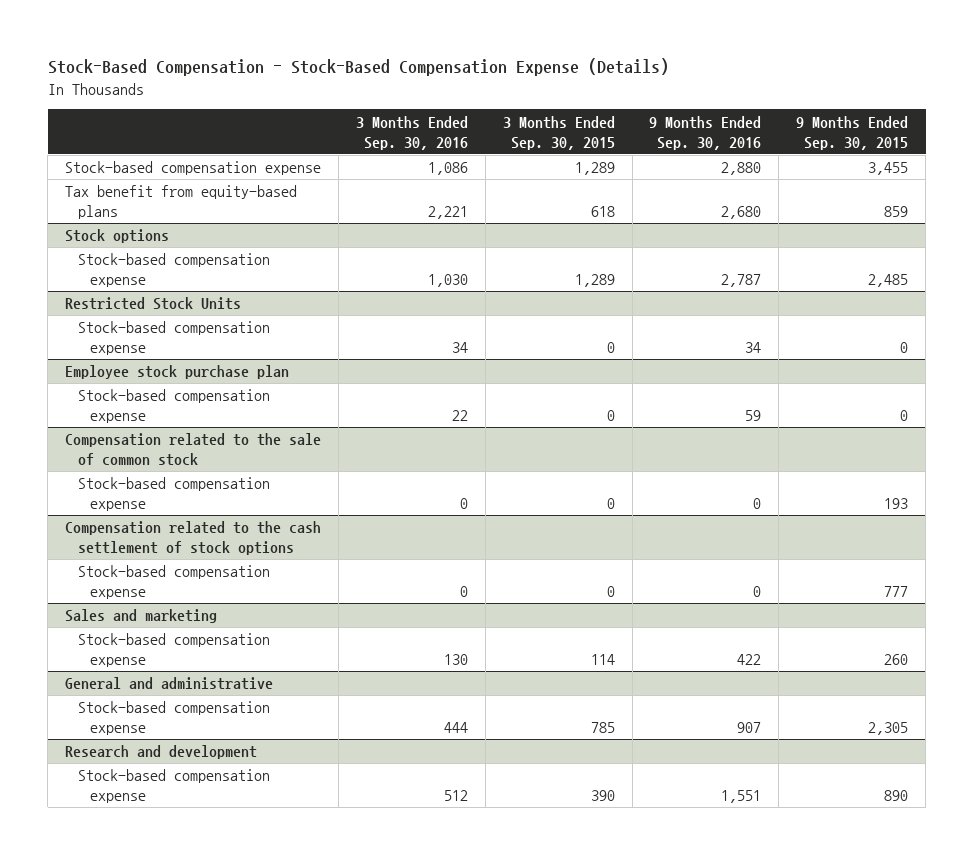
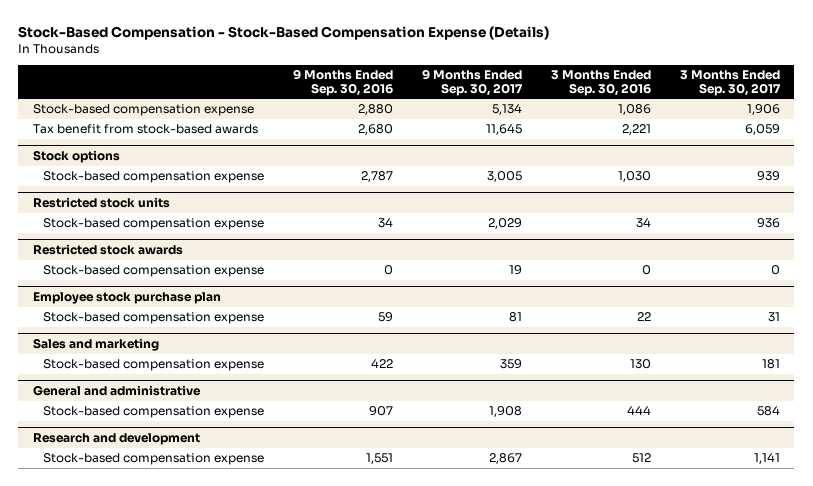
- | 3 Months Ended Sep. 30, 2016 | 3 Months Ended Sep. 30, 2015 | 9 Months Ended Sep. 30, 2016 | 9 Months Ended Sep. 30, 2015
+ | 9 Months Ended Sep. 30, 2016 | 9 Months Ended Sep. 30, 2017 | 3 Months Ended Sep. 30, 2016 | 3 Months Ended Sep. 30, 2017
- Tax benefit from equity-based plans | 2,221 | 618 | 2,680 | 859
+ Tax benefit from stock-based awards | 2,680 | 11,645 | 2,221 | 6,059
- Restricted Stock Units
+ Restricted stock units
+ Restricted stock awards
+ Stock-based compensation expense | 0 | 19 | 0 | 0
- Compensation related to the sale of common stock
- Stock-based compensation expense | 0 | 0 | 0 | 193
- Compensation related to the cash settlement of stock options
- Stock-based compensation expense | 0 | 0 | 0 | 777

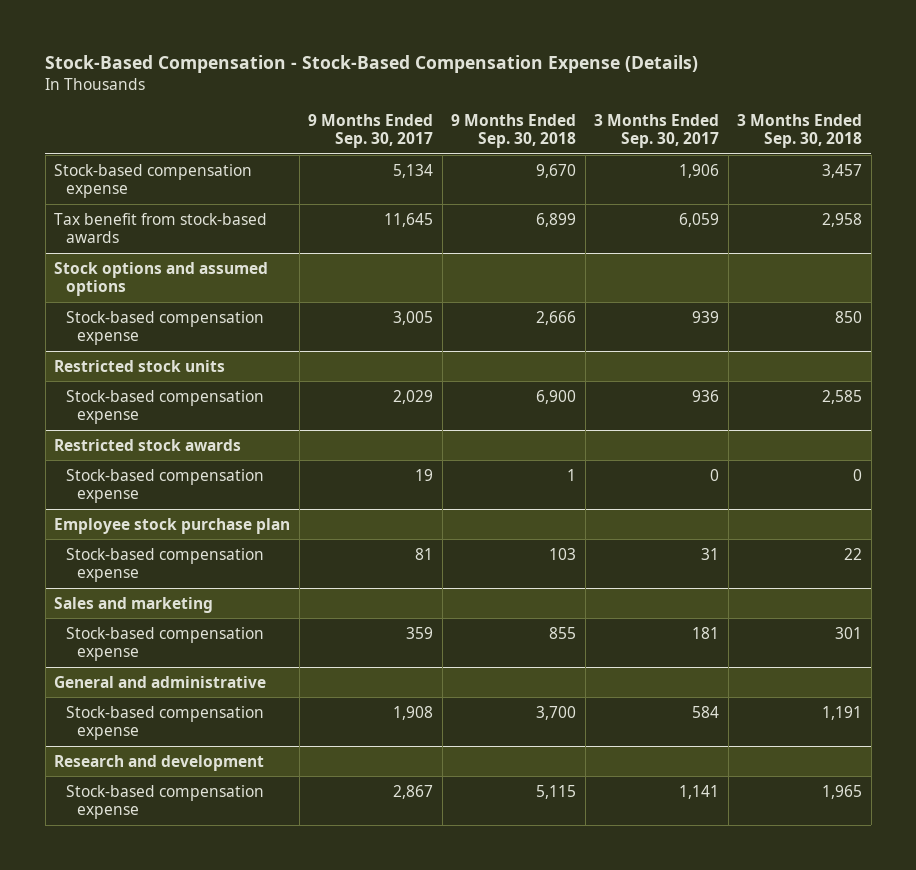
- | 9 Months Ended Sep. 30, 2016 | 9 Months Ended Sep. 30, 2017 | 3 Months Ended Sep. 30, 2016 | 3 Months Ended Sep. 30, 2017
+ | 9 Months Ended Sep. 30, 2017 | 9 Months Ended Sep. 30, 2018 | 3 Months Ended Sep. 30, 2017 | 3 Months Ended Sep. 30, 2018
- Stock options
+ Stock options and assumed options

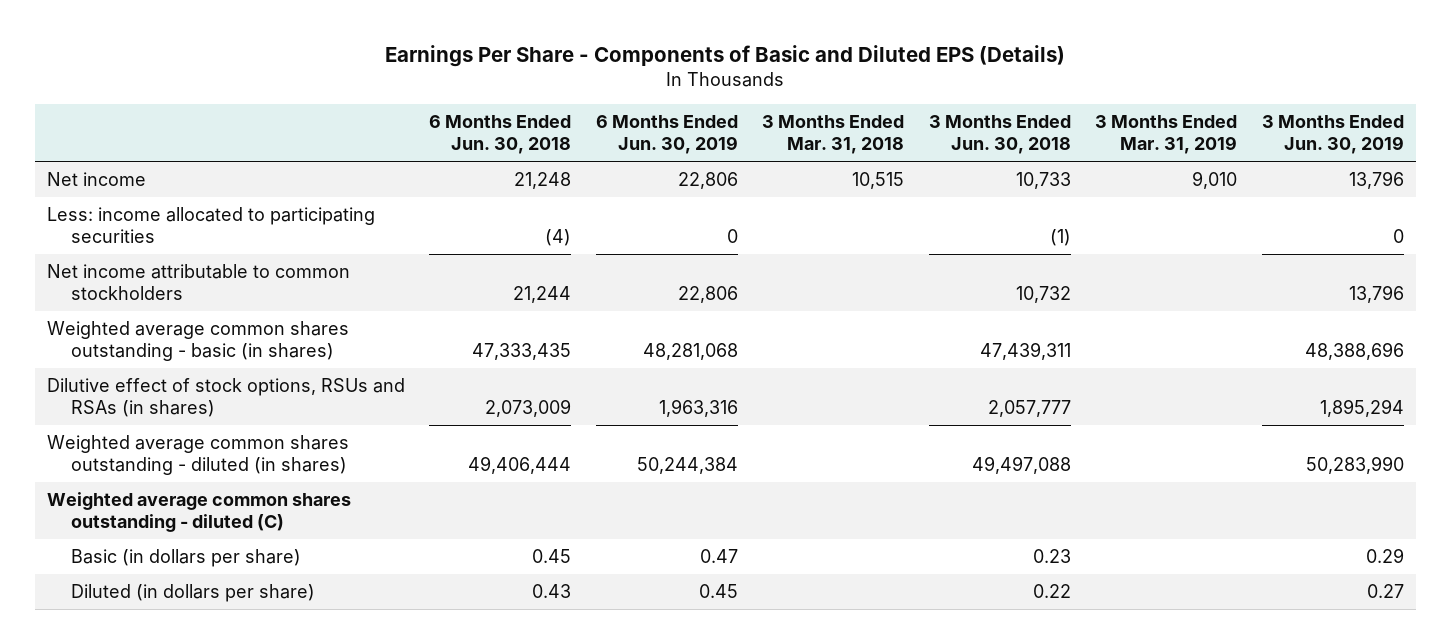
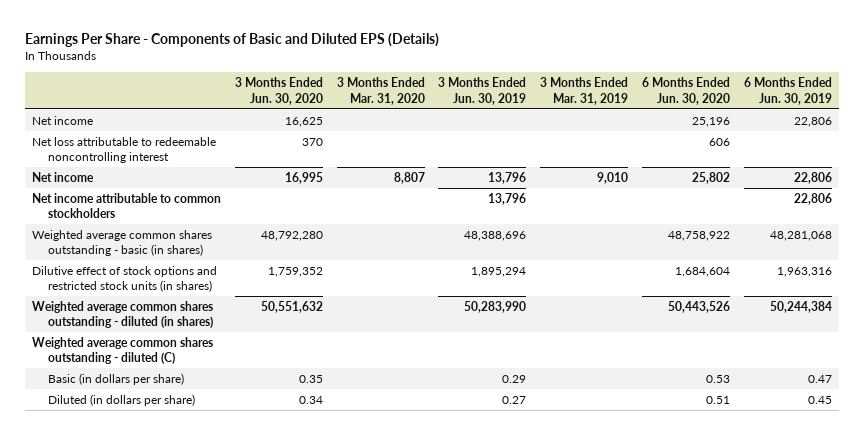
- | 6 Months Ended Jun. 30, 2018 | 6 Months Ended Jun. 30, 2019 | 3 Months Ended Mar. 31, 2018 | 3 Months Ended Jun. 30, 2018 | 3 Months Ended Mar. 31, 2019 | 3 Months Ended Jun. 30, 2019
+ | 3 Months Ended Jun. 30, 2020 | 3 Months Ended Mar. 31, 2020 | 3 Months Ended Jun. 30, 2019 | 3 Months Ended Mar. 31, 2019 | 6 Months Ended Jun. 30, 2020 | 6 Months Ended Jun. 30, 2019
+ Net income | 16,625 | | | | 25,196 | 22,806
+ Net loss attributable to redeemable noncontrolling interest | 370 | | | | 606 |
- Less: income allocated to participating securities | (4) | 0 | | (1) | | 0
- Dilutive effect of stock options, RSUs and RSAs (in shares) | 2,073,009 | 1,963,316 | | 2,057,777 | | 1,895,294
+ Dilutive effect of stock options and restricted stock units (in shares) | 1,759,352 | | 1,895,294 | | 1,684,604 | 1,963,316

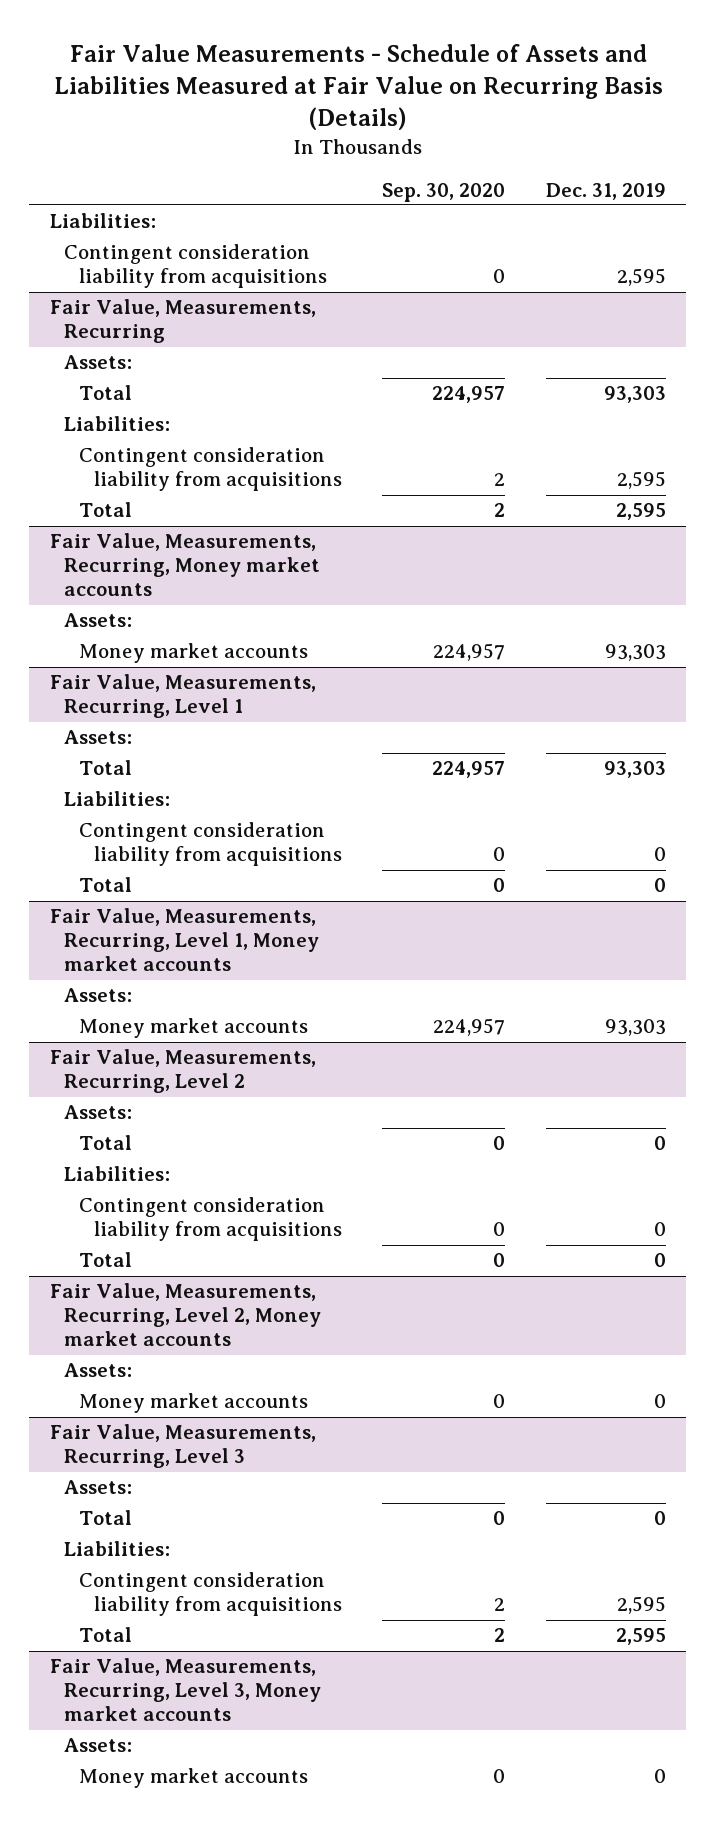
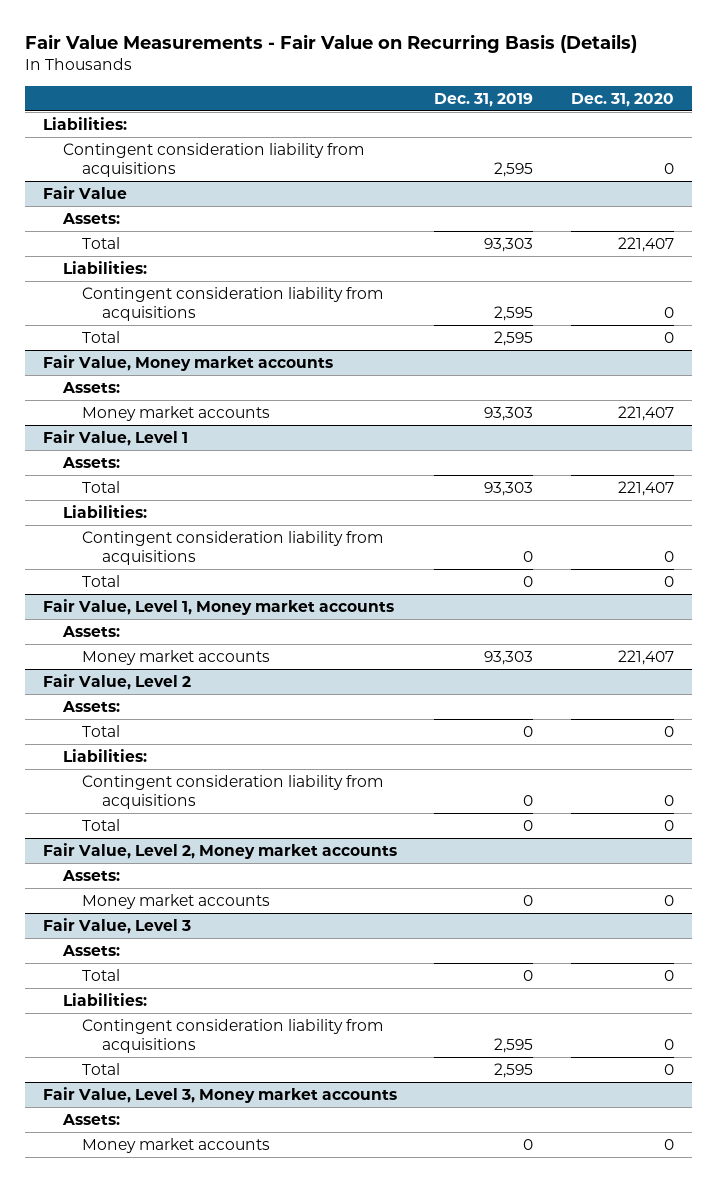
- Fair Value Measurements - Schedule of Assets and Liabilities Measured at Fair Value on Recurring Basis (Details)
+ Fair Value Measurements - Fair Value on Recurring Basis (Details)
- | Sep. 30, 2020 | Dec. 31, 2019
+ | Dec. 31, 2019 | Dec. 31, 2020
- Fair Value, Measurements, Recurring
+ Fair Value
- Fair Value, Measurements, Recurring, Money market accounts
+ Fair Value, Money market accounts
- Fair Value, Measurements, Recurring, Level 1
+ Fair Value, Level 1
- Fair Value, Measurements, Recurring, Level 1, Money market accounts
+ Fair Value, Level 1, Money market accounts
- Fair Value, Measurements, Recurring, Level 2
+ Fair Value, Level 2
- Fair Value, Measurements, Recurring, Level 2, Money market accounts
+ Fair Value, Level 2, Money market accounts
- Fair Value, Measurements, Recurring, Level 3
+ Fair Value, Level 3
- Fair Value, Measurements, Recurring, Level 3, Money market accounts
+ Fair Value, Level 3, Money market accounts

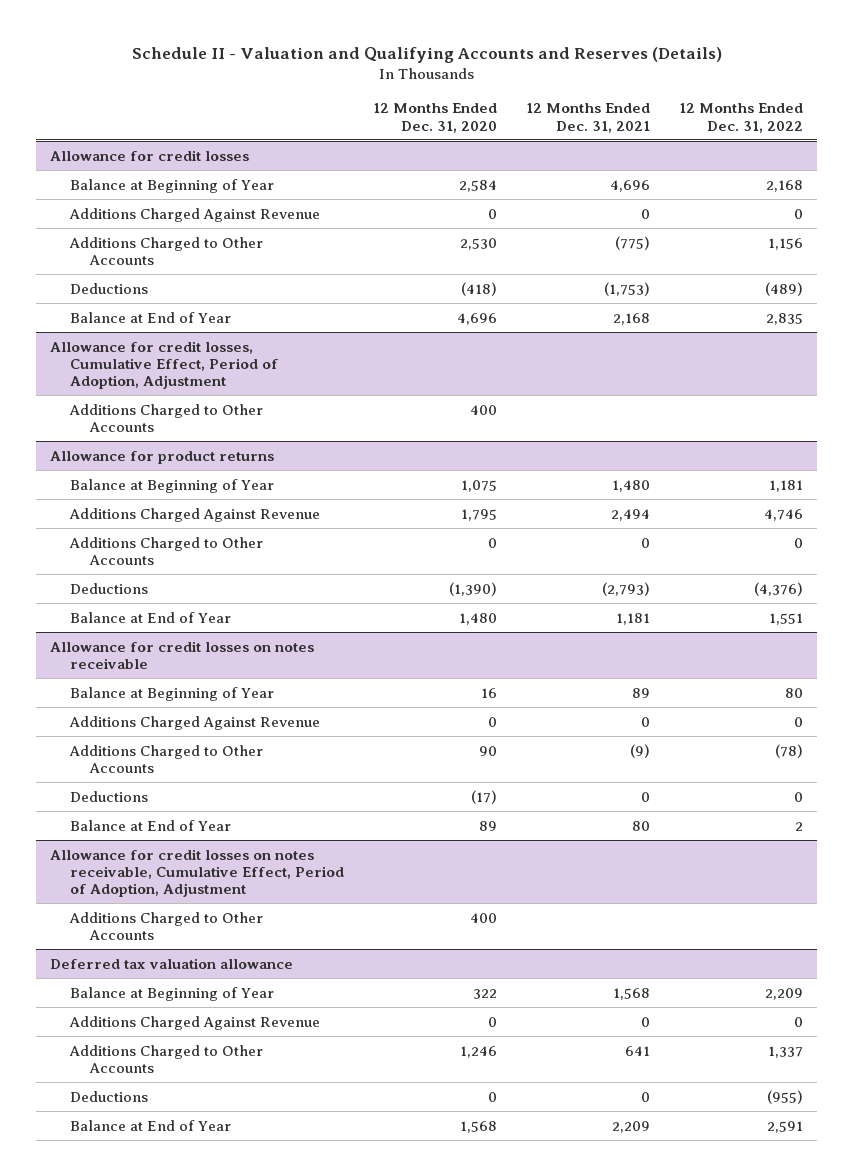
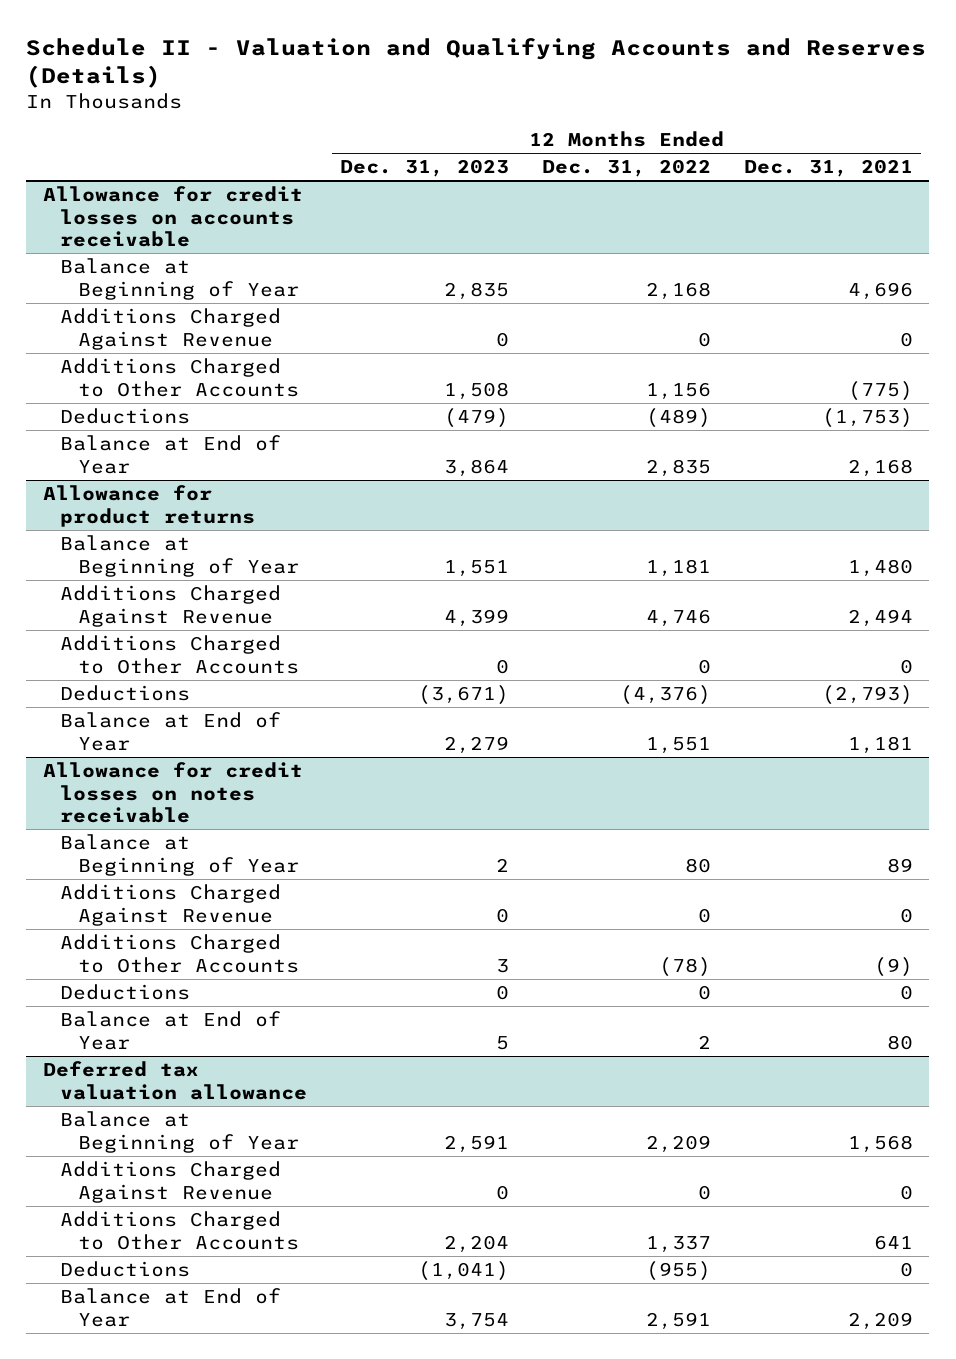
- | 12 Months Ended Dec. 31, 2020 | 12 Months Ended Dec. 31, 2021 | 12 Months Ended Dec. 31, 2022
+ | 12 Months Ended Dec. 31, 2023 | 12 Months Ended Dec. 31, 2022 | 12 Months Ended Dec. 31, 2021
- Allowance for credit losses
+ Allowance for credit losses on accounts receivable
- Allowance for credit losses, Cumulative Effect, Period of Adoption, Adjustment
- Additions Charged to Other Accounts | 400 | |
- Allowance for credit losses on notes receivable, Cumulative Effect, Period of Adoption, Adjustment
- Additions Charged to Other Accounts | 400 | |

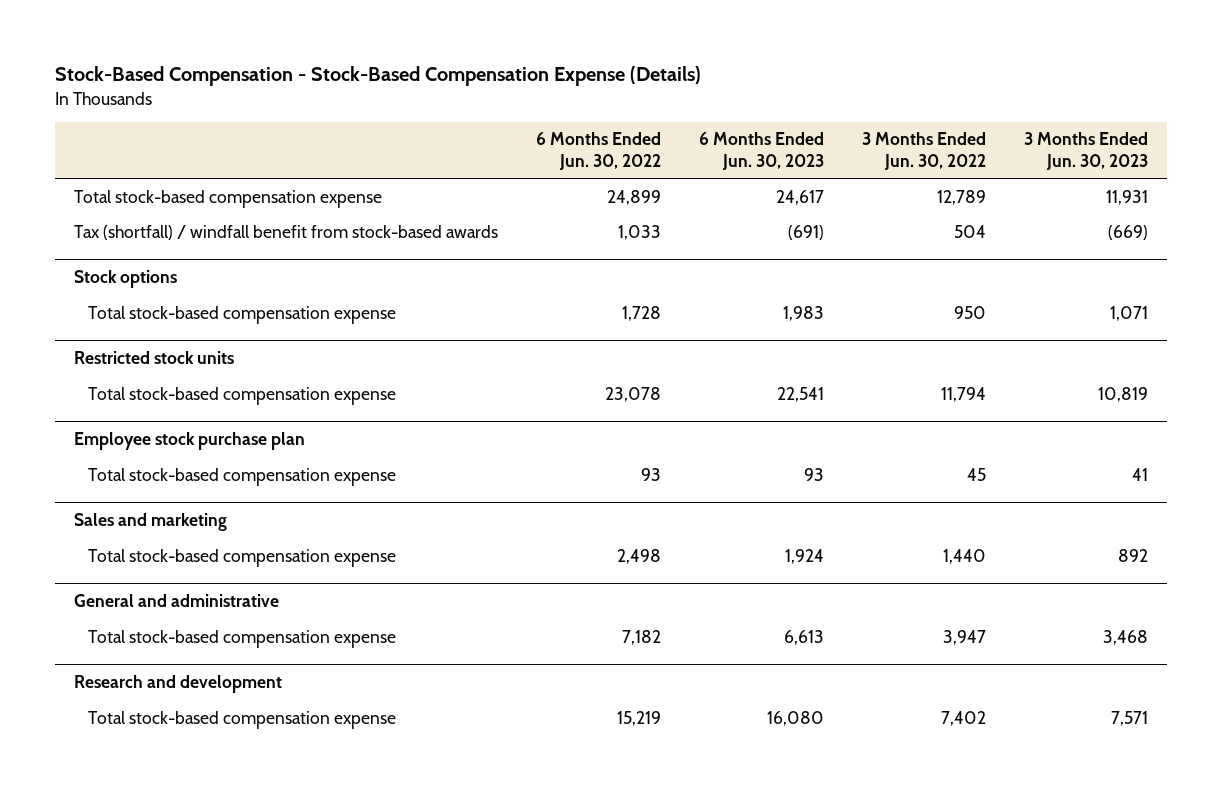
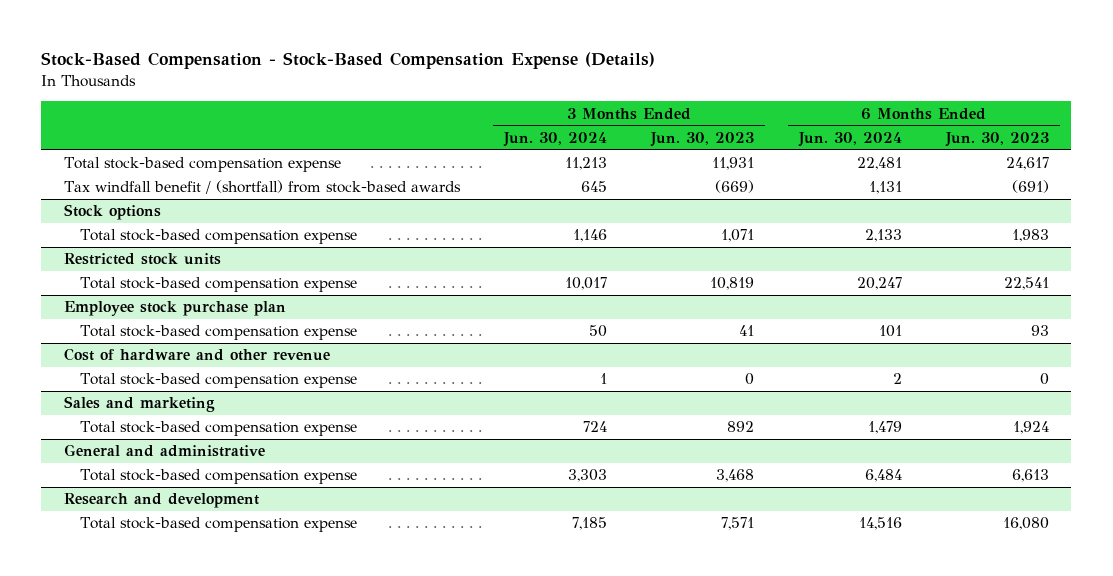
- | 6 Months Ended Jun. 30, 2022 | 6 Months Ended Jun. 30, 2023 | 3 Months Ended Jun. 30, 2022 | 3 Months Ended Jun. 30, 2023
+ | 3 Months Ended Jun. 30, 2024 | 3 Months Ended Jun. 30, 2023 | 6 Months Ended Jun. 30, 2024 | 6 Months Ended Jun. 30, 2023
- Tax (shortfall) / windfall benefit from stock-based awards | 1,033 | (691) | 504 | (669)
+ Tax windfall benefit / (shortfall) from stock-based awards | 645 | (669) | 1,131 | (691)
+ Cost of hardware and other revenue
+ Total stock-based compensation expense | 1 | 0 | 2 | 0

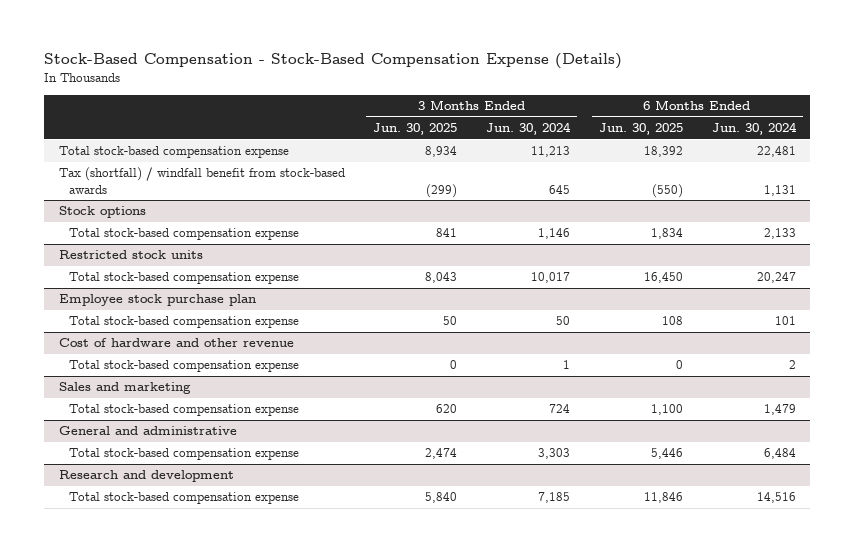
- | 3 Months Ended Jun. 30, 2024 | 3 Months Ended Jun. 30, 2023 | 6 Months Ended Jun. 30, 2024 | 6 Months Ended Jun. 30, 2023
+ | 3 Months Ended Jun. 30, 2025 | 3 Months Ended Jun. 30, 2024 | 6 Months Ended Jun. 30, 2025 | 6 Months Ended Jun. 30, 2024
- Tax windfall benefit / (shortfall) from stock-based awards | 645 | (669) | 1,131 | (691)
+ Tax (shortfall) / windfall benefit from stock-based awards | (299) | 645 | (550) | 1,131

